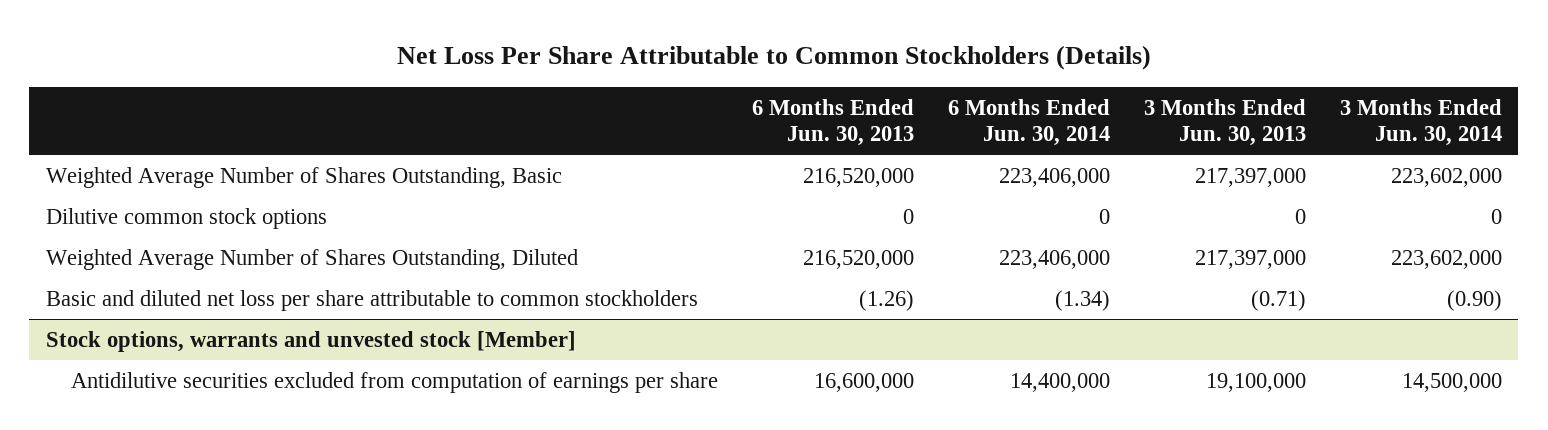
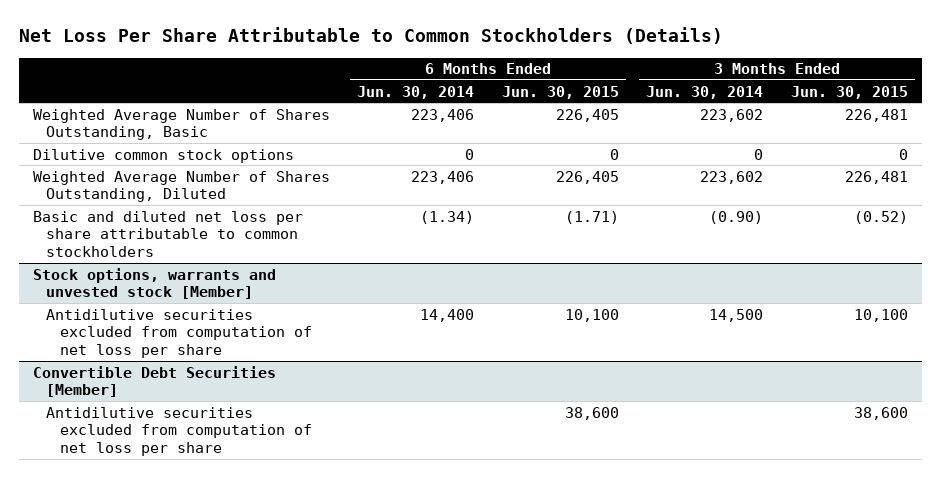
- | 6 Months Ended Jun. 30, 2013 | 6 Months Ended Jun. 30, 2014 | 3 Months Ended Jun. 30, 2013 | 3 Months Ended Jun. 30, 2014
+ | 6 Months Ended Jun. 30, 2014 | 6 Months Ended Jun. 30, 2015 | 3 Months Ended Jun. 30, 2014 | 3 Months Ended Jun. 30, 2015
- Weighted Average Number of Shares Outstanding, Basic | 216,520,000 | 223,406,000 | 217,397,000 | 223,602,000
+ Weighted Average Number of Shares Outstanding, Basic | 223,406 | 226,405 | 223,602 | 226,481
- Weighted Average Number of Shares Outstanding, Diluted | 216,520,000 | 223,406,000 | 217,397,000 | 223,602,000
+ Weighted Average Number of Shares Outstanding, Diluted | 223,406 | 226,405 | 223,602 | 226,481
@ Stock options, warrants and unvested stock [Member]
- Antidilutive securities excluded from computation of earnings per share | 16,600,000 | 14,400,000 | 19,100,000 | 14,500,000
+ Antidilutive securities excluded from computation of net loss per share | 14,400 | 10,100 | 14,500 | 10,100
+ Convertible Debt Securities [Member]
+ Antidilutive securities excluded from computation of net loss per share | | 38,600 | | 38,600

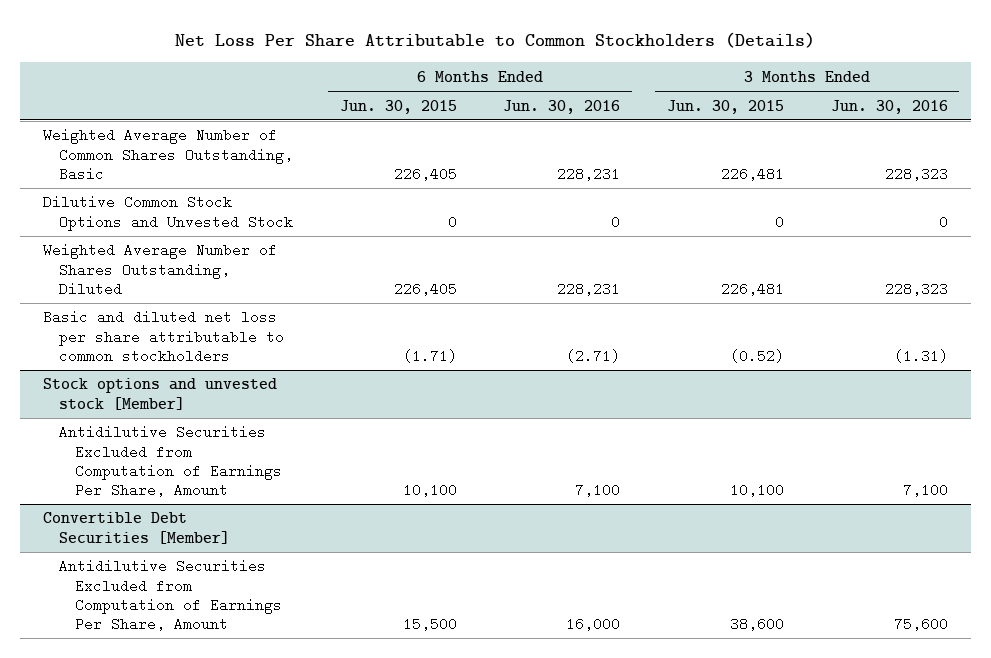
- | 6 Months Ended Jun. 30, 2014 | 6 Months Ended Jun. 30, 2015 | 3 Months Ended Jun. 30, 2014 | 3 Months Ended Jun. 30, 2015
+ | 6 Months Ended Jun. 30, 2015 | 6 Months Ended Jun. 30, 2016 | 3 Months Ended Jun. 30, 2015 | 3 Months Ended Jun. 30, 2016
- Weighted Average Number of Shares Outstanding, Basic | 223,406 | 226,405 | 223,602 | 226,481
- Dilutive common stock options | 0 | 0 | 0 | 0
+ Weighted Average Number of Common Shares Outstanding, Basic | 226,405 | 228,231 | 226,481 | 228,323
+ Dilutive Common Stock Options and Unvested Stock | 0 | 0 | 0 | 0
- Stock options, warrants and unvested stock [Member]
- Antidilutive securities excluded from computation of net loss per share | 14,400 | 10,100 | 14,500 | 10,100
+ Stock options and unvested stock [Member]
+ Antidilutive Securities Excluded from Computation of Earnings Per Share, Amount | 10,100 | 7,100 | 10,100 | 7,100
@ Convertible Debt Securities [Member]
- Antidilutive securities excluded from computation of net loss per share | | 38,600 | | 38,600
+ Antidilutive Securities Excluded from Computation of Earnings Per Share, Amount | 15,500 | 16,000 | 38,600 | 75,600

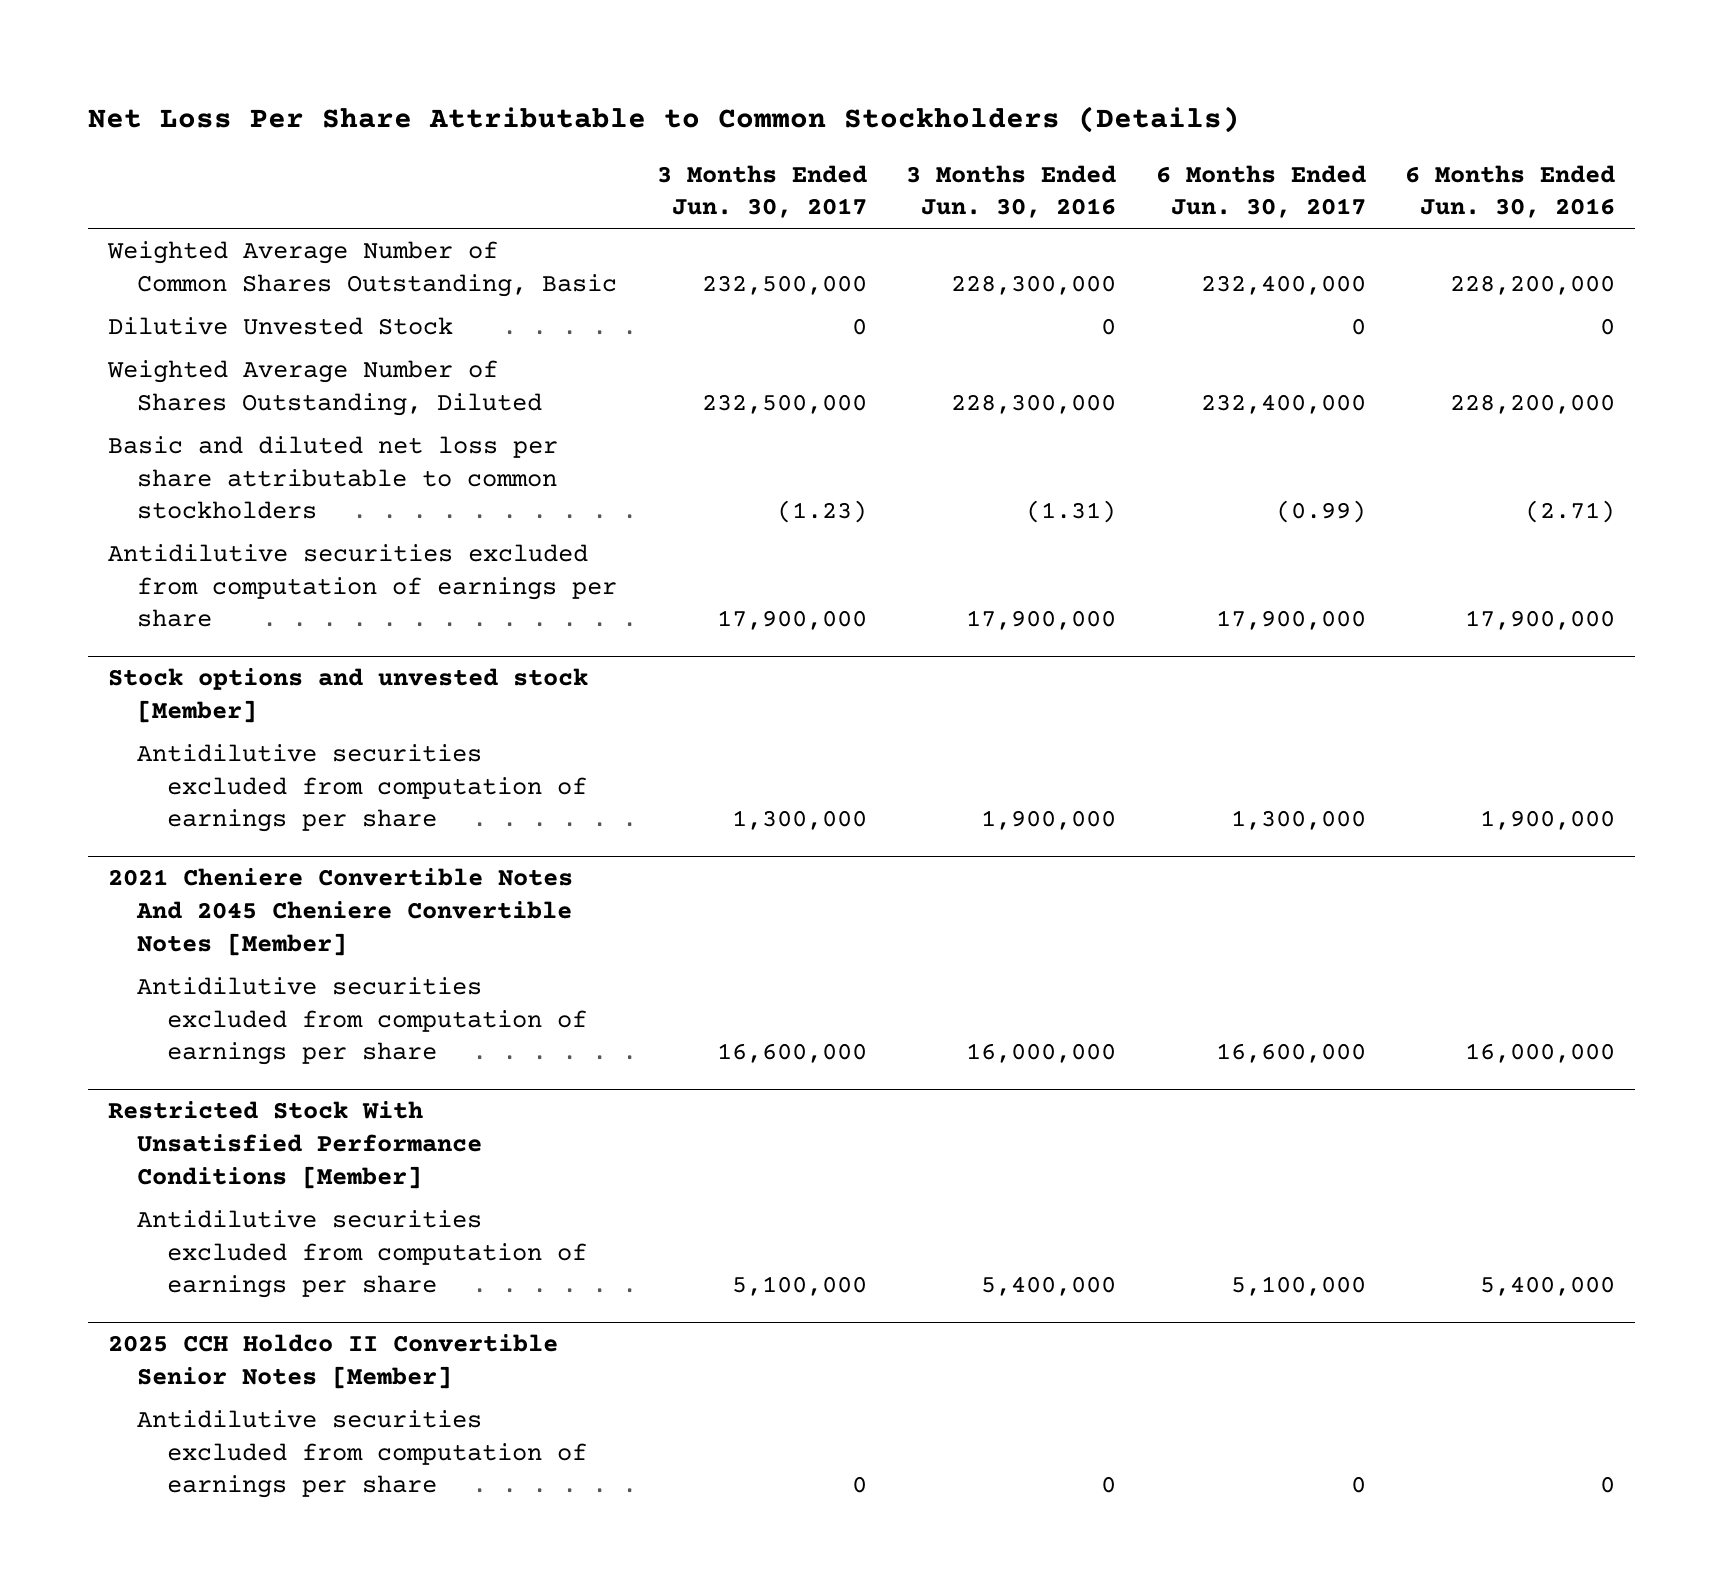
- | 6 Months Ended Jun. 30, 2015 | 6 Months Ended Jun. 30, 2016 | 3 Months Ended Jun. 30, 2015 | 3 Months Ended Jun. 30, 2016
+ | 3 Months Ended Jun. 30, 2017 | 3 Months Ended Jun. 30, 2016 | 6 Months Ended Jun. 30, 2017 | 6 Months Ended Jun. 30, 2016
- Weighted Average Number of Common Shares Outstanding, Basic | 226,405 | 228,231 | 226,481 | 228,323
- Dilutive Common Stock Options and Unvested Stock | 0 | 0 | 0 | 0
- Weighted Average Number of Shares Outstanding, Diluted | 226,405 | 228,231 | 226,481 | 228,323
+ Weighted Average Number of Common Shares Outstanding, Basic | 232,500,000 | 228,300,000 | 232,400,000 | 228,200,000
+ Dilutive Unvested Stock | 0 | 0 | 0 | 0
+ Weighted Average Number of Shares Outstanding, Diluted | 232,500,000 | 228,300,000 | 232,400,000 | 228,200,000
+ Antidilutive securities excluded from computation of earnings per share | 17,900,000 | 17,900,000 | 17,900,000 | 17,900,000
@ Stock options and unvested stock [Member]
- Antidilutive Securities Excluded from Computation of Earnings Per Share, Amount | 10,100 | 7,100 | 10,100 | 7,100
- Convertible Debt Securities [Member]
- Antidilutive Securities Excluded from Computation of Earnings Per Share, Amount | 15,500 | 16,000 | 38,600 | 75,600
@ Stock options and unvested stock [Member]
+ Antidilutive securities excluded from computation of earnings per share | 1,300,000 | 1,900,000 | 1,300,000 | 1,900,000
+ 2021 Cheniere Convertible Notes And 2045 Cheniere Convertible Notes [Member]
+ Antidilutive securities excluded from computation of earnings per share | 16,600,000 | 16,000,000 | 16,600,000 | 16,000,000
+ Restricted Stock With Unsatisfied Performance Conditions [Member]
+ Antidilutive securities excluded from computation of earnings per share | 5,100,000 | 5,400,000 | 5,100,000 | 5,400,000
+ 2025 CCH Holdco II Convertible Senior Notes [Member]
+ Antidilutive securities excluded from computation of earnings per share | 0 | 0 | 0 | 0

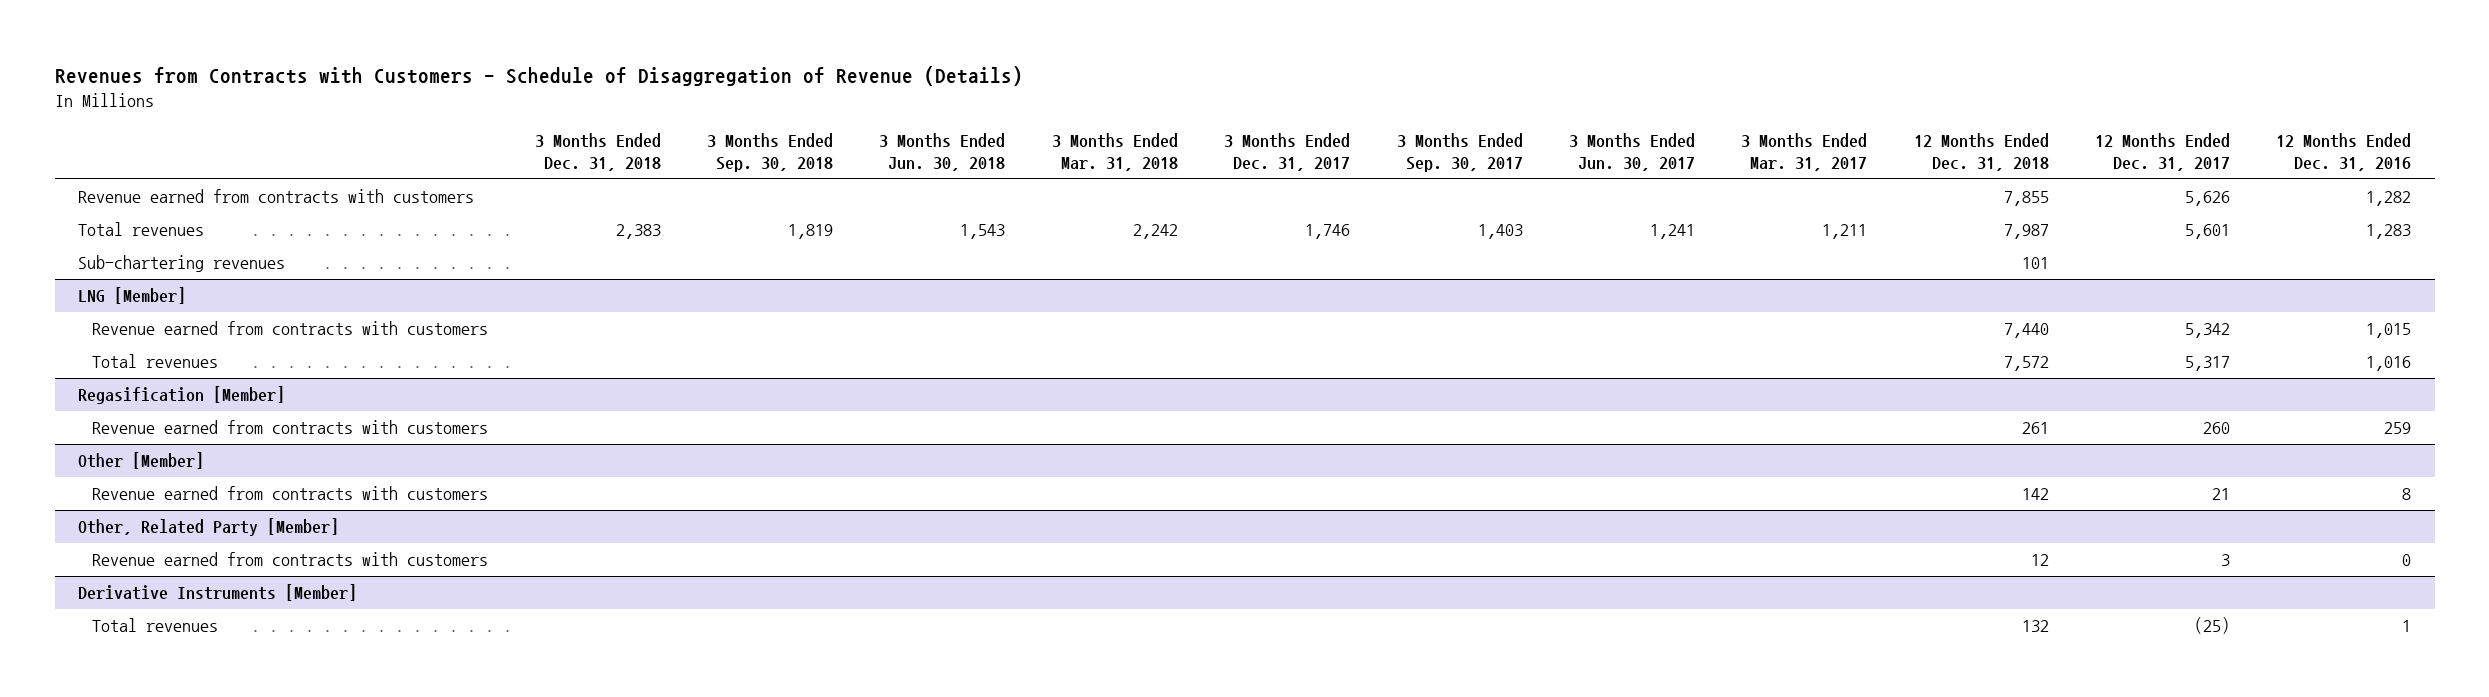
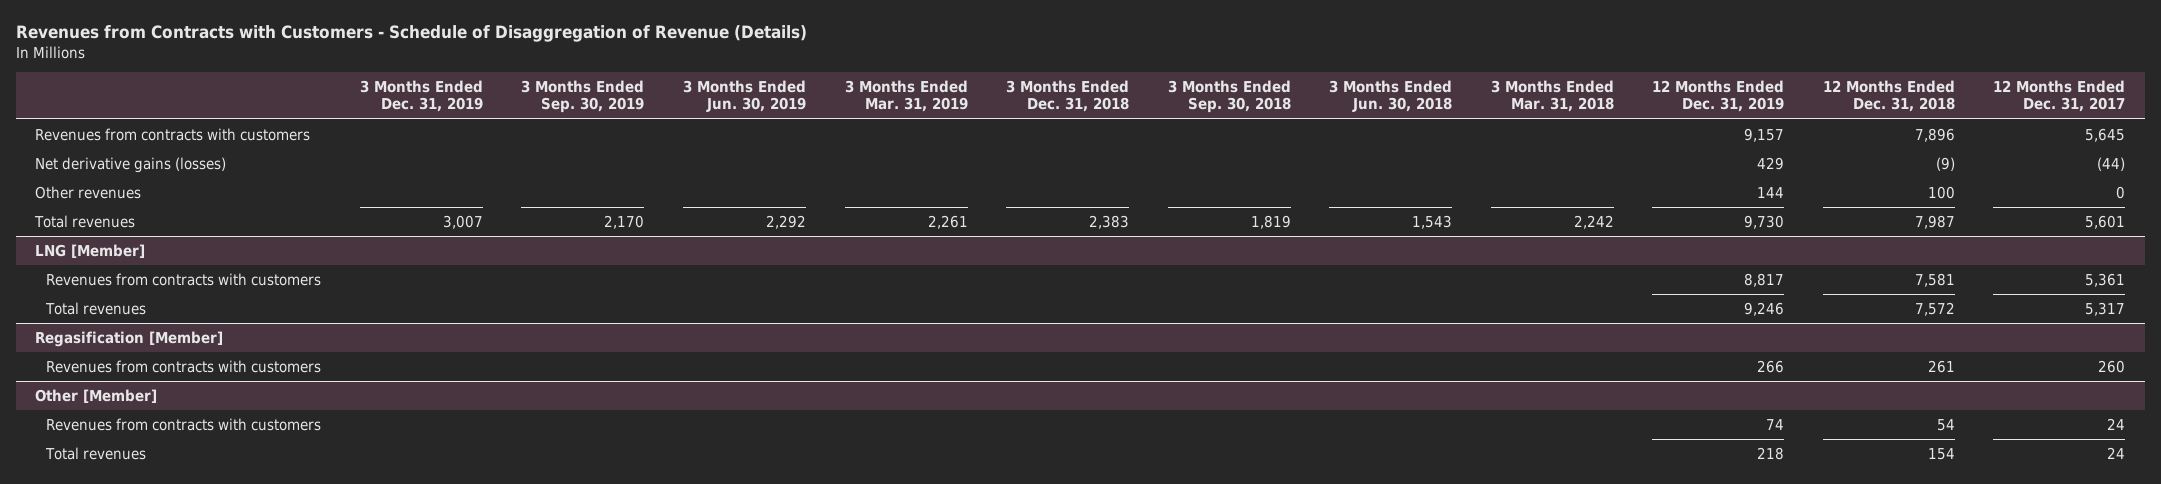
- | 3 Months Ended Dec. 31, 2018 | 3 Months Ended Sep. 30, 2018 | 3 Months Ended Jun. 30, 2018 | 3 Months Ended Mar. 31, 2018 | 3 Months Ended Dec. 31, 2017 | 3 Months Ended Sep. 30, 2017 | 3 Months Ended Jun. 30, 2017 | 3 Months Ended Mar. 31, 2017 | 12 Months Ended Dec. 31, 2018 | 12 Months Ended Dec. 31, 2017 | 12 Months Ended Dec. 31, 2016
+ | 3 Months Ended Dec. 31, 2019 | 3 Months Ended Sep. 30, 2019 | 3 Months Ended Jun. 30, 2019 | 3 Months Ended Mar. 31, 2019 | 3 Months Ended Dec. 31, 2018 | 3 Months Ended Sep. 30, 2018 | 3 Months Ended Jun. 30, 2018 | 3 Months Ended Mar. 31, 2018 | 12 Months Ended Dec. 31, 2019 | 12 Months Ended Dec. 31, 2018 | 12 Months Ended Dec. 31, 2017
- Revenue earned from contracts with customers | | | | | | | | | 7,855 | 5,626 | 1,282
+ Revenues from contracts with customers | | | | | | | | | 9,157 | 7,896 | 5,645
+ Net derivative gains (losses) | | | | | | | | | 429 | (9) | (44)
+ Other revenues | | | | | | | | | 144 | 100 | 0
- Sub-chartering revenues | | | | | | | | | 101 | |
@ LNG [Member]
- Revenue earned from contracts with customers | | | | | | | | | 7,440 | 5,342 | 1,015
+ Revenues from contracts with customers | | | | | | | | | 8,817 | 7,581 | 5,361
@ Regasification [Member]
- Revenue earned from contracts with customers | | | | | | | | | 261 | 260 | 259
+ Revenues from contracts with customers | | | | | | | | | 266 | 261 | 260
@ Other [Member]
- Revenue earned from contracts with customers | | | | | | | | | 142 | 21 | 8
- Other, Related Party [Member]
- Revenue earned from contracts with customers | | | | | | | | | 12 | 3 | 0
- Derivative Instruments [Member]
- Total revenues | | | | | | | | | 132 | (25) | 1
@ Other [Member]
+ Revenues from contracts with customers | | | | | | | | | 74 | 54 | 24
+ Total revenues | | | | | | | | | 218 | 154 | 24

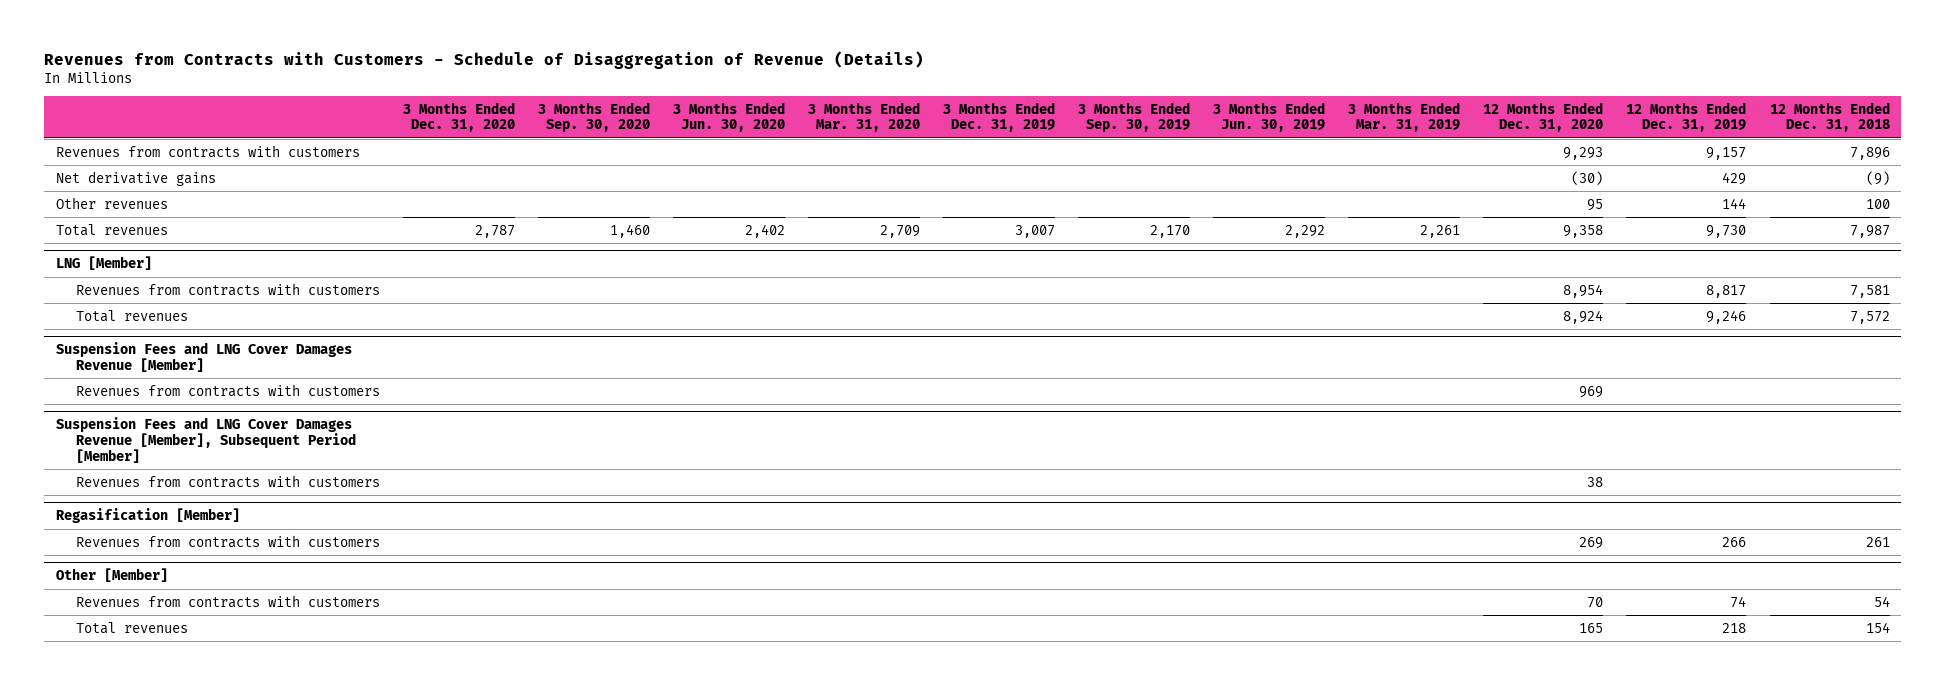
- | 3 Months Ended Dec. 31, 2019 | 3 Months Ended Sep. 30, 2019 | 3 Months Ended Jun. 30, 2019 | 3 Months Ended Mar. 31, 2019 | 3 Months Ended Dec. 31, 2018 | 3 Months Ended Sep. 30, 2018 | 3 Months Ended Jun. 30, 2018 | 3 Months Ended Mar. 31, 2018 | 12 Months Ended Dec. 31, 2019 | 12 Months Ended Dec. 31, 2018 | 12 Months Ended Dec. 31, 2017
+ | 3 Months Ended Dec. 31, 2020 | 3 Months Ended Sep. 30, 2020 | 3 Months Ended Jun. 30, 2020 | 3 Months Ended Mar. 31, 2020 | 3 Months Ended Dec. 31, 2019 | 3 Months Ended Sep. 30, 2019 | 3 Months Ended Jun. 30, 2019 | 3 Months Ended Mar. 31, 2019 | 12 Months Ended Dec. 31, 2020 | 12 Months Ended Dec. 31, 2019 | 12 Months Ended Dec. 31, 2018
- Net derivative gains (losses) | | | | | | | | | 429 | (9) | (44)
+ Net derivative gains | | | | | | | | | (30) | 429 | (9)
+ Suspension Fees and LNG Cover Damages Revenue [Member]
+ Revenues from contracts with customers | | | | | | | | | 969 | |
+ Suspension Fees and LNG Cover Damages Revenue [Member], Subsequent Period [Member]
+ Revenues from contracts with customers | | | | | | | | | 38 | |

